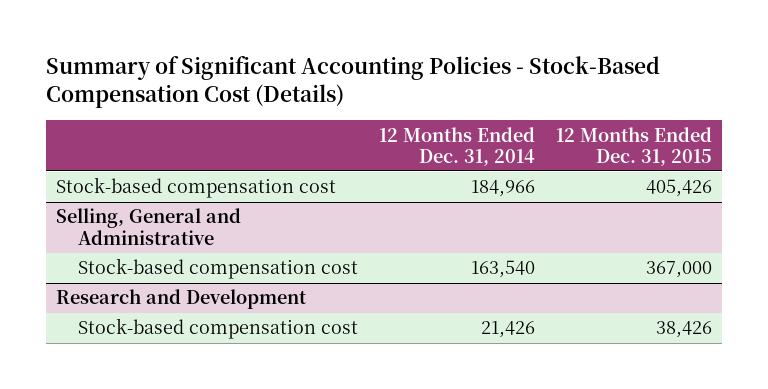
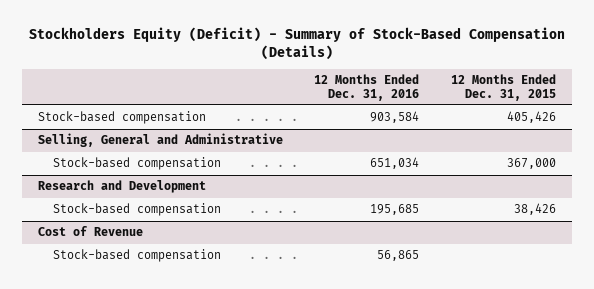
- Summary of Significant Accounting Policies - Stock-Based Compensation Cost (Details)
+ Stockholders Equity (Deficit) - Summary of Stock-Based Compensation (Details)
- | 12 Months Ended Dec. 31, 2014 | 12 Months Ended Dec. 31, 2015
+ | 12 Months Ended Dec. 31, 2016 | 12 Months Ended Dec. 31, 2015
- Stock-based compensation cost | 184,966 | 405,426
+ Stock-based compensation | 903,584 | 405,426
@ Selling, General and Administrative
- Stock-based compensation cost | 163,540 | 367,000
+ Stock-based compensation | 651,034 | 367,000
@ Research and Development
- Stock-based compensation cost | 21,426 | 38,426
+ Stock-based compensation | 195,685 | 38,426
+ Cost of Revenue
+ Stock-based compensation | 56,865 |

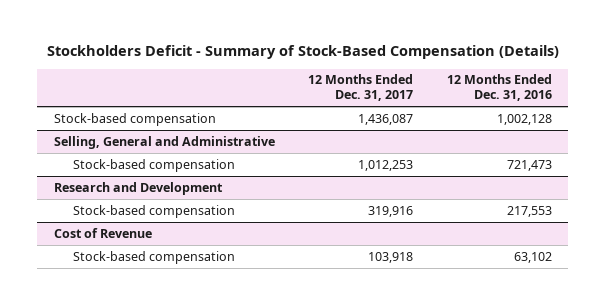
- Stockholders Equity (Deficit) - Summary of Stock-Based Compensation (Details)
+ Stockholders Deficit - Summary of Stock-Based Compensation (Details)
- | 12 Months Ended Dec. 31, 2016 | 12 Months Ended Dec. 31, 2015
+ | 12 Months Ended Dec. 31, 2017 | 12 Months Ended Dec. 31, 2016
- Stock-based compensation | 903,584 | 405,426
+ Stock-based compensation | 1,436,087 | 1,002,128
@ Selling, General and Administrative
- Stock-based compensation | 651,034 | 367,000
+ Stock-based compensation | 1,012,253 | 721,473
@ Research and Development
- Stock-based compensation | 195,685 | 38,426
+ Stock-based compensation | 319,916 | 217,553
@ Cost of Revenue
- Stock-based compensation | 56,865 |
+ Stock-based compensation | 103,918 | 63,102

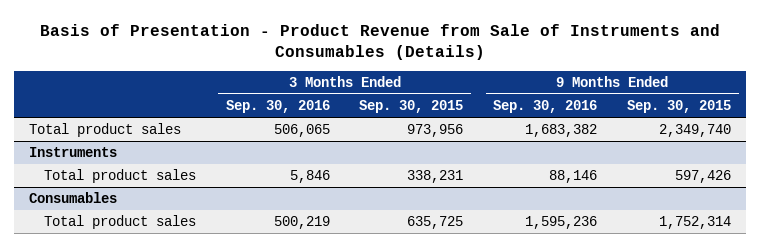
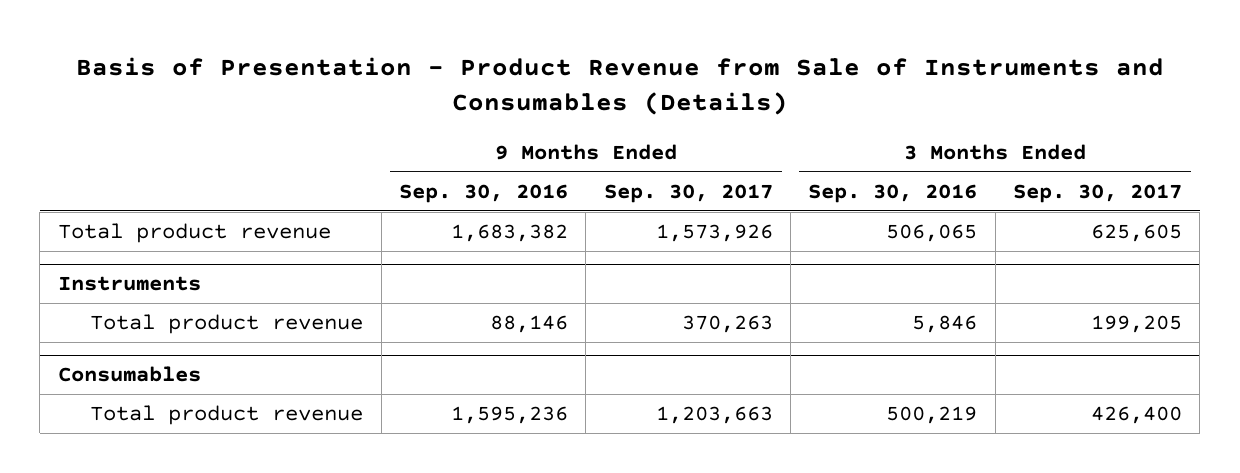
- | 3 Months Ended Sep. 30, 2016 | 3 Months Ended Sep. 30, 2015 | 9 Months Ended Sep. 30, 2016 | 9 Months Ended Sep. 30, 2015
+ | 9 Months Ended Sep. 30, 2016 | 9 Months Ended Sep. 30, 2017 | 3 Months Ended Sep. 30, 2016 | 3 Months Ended Sep. 30, 2017
- Total product sales | 506,065 | 973,956 | 1,683,382 | 2,349,740
+ Total product revenue | 1,683,382 | 1,573,926 | 506,065 | 625,605
@ Instruments
- Total product sales | 5,846 | 338,231 | 88,146 | 597,426
+ Total product revenue | 88,146 | 370,263 | 5,846 | 199,205
@ Consumables
- Total product sales | 500,219 | 635,725 | 1,595,236 | 1,752,314
+ Total product revenue | 1,595,236 | 1,203,663 | 500,219 | 426,400

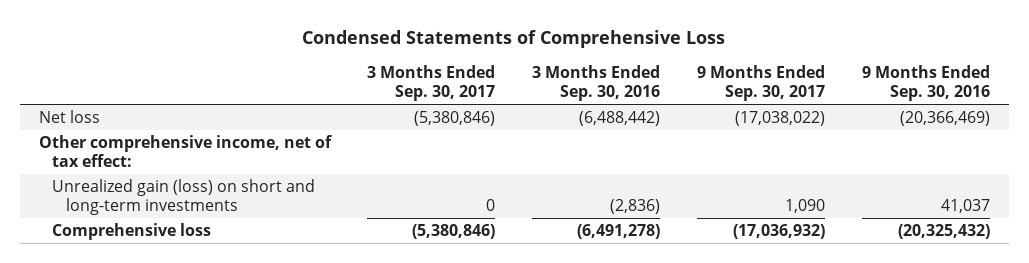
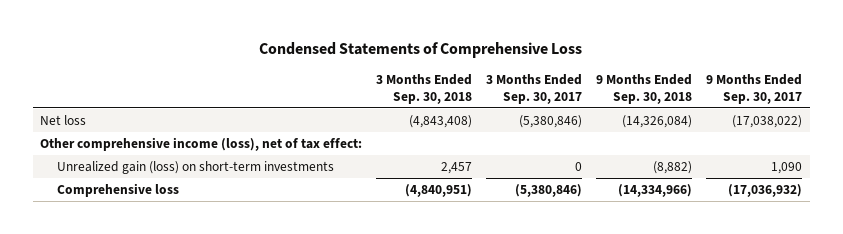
- | 3 Months Ended Sep. 30, 2017 | 3 Months Ended Sep. 30, 2016 | 9 Months Ended Sep. 30, 2017 | 9 Months Ended Sep. 30, 2016
+ | 3 Months Ended Sep. 30, 2018 | 3 Months Ended Sep. 30, 2017 | 9 Months Ended Sep. 30, 2018 | 9 Months Ended Sep. 30, 2017
- Other comprehensive income, net of tax effect:
- Unrealized gain (loss) on short and long-term investments | 0 | (2,836) | 1,090 | 41,037
+ Other comprehensive income (loss), net of tax effect:
+ Unrealized gain (loss) on short-term investments | 2,457 | 0 | (8,882) | 1,090

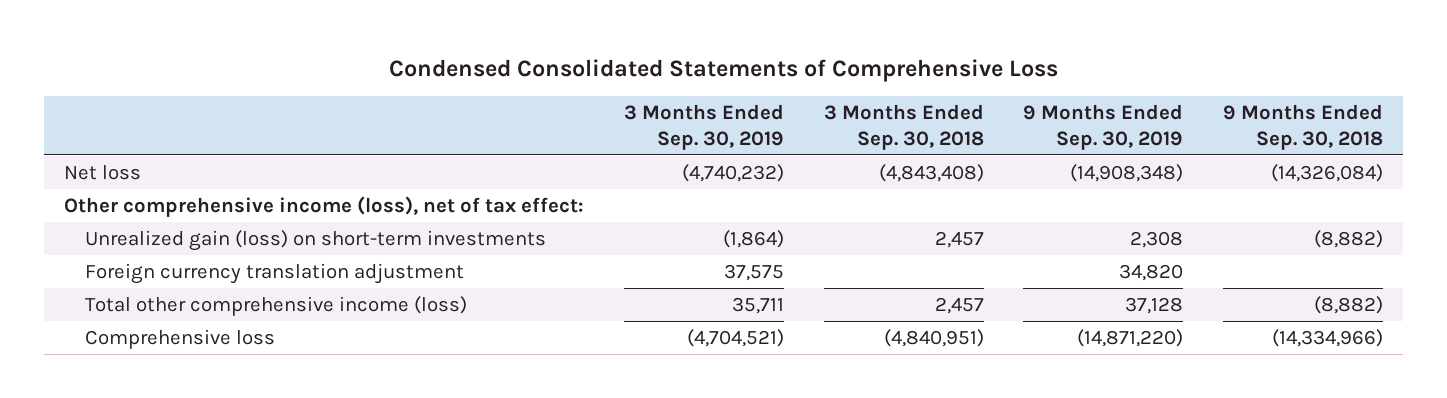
- Condensed Statements of Comprehensive Loss
+ Condensed Consolidated Statements of Comprehensive Loss
- | 3 Months Ended Sep. 30, 2018 | 3 Months Ended Sep. 30, 2017 | 9 Months Ended Sep. 30, 2018 | 9 Months Ended Sep. 30, 2017
+ | 3 Months Ended Sep. 30, 2019 | 3 Months Ended Sep. 30, 2018 | 9 Months Ended Sep. 30, 2019 | 9 Months Ended Sep. 30, 2018
+ Foreign currency translation adjustment | 37,575 | | 34,820 |
+ Total other comprehensive income (loss) | 35,711 | 2,457 | 37,128 | (8,882)

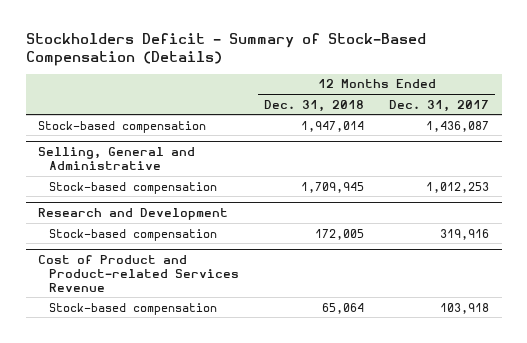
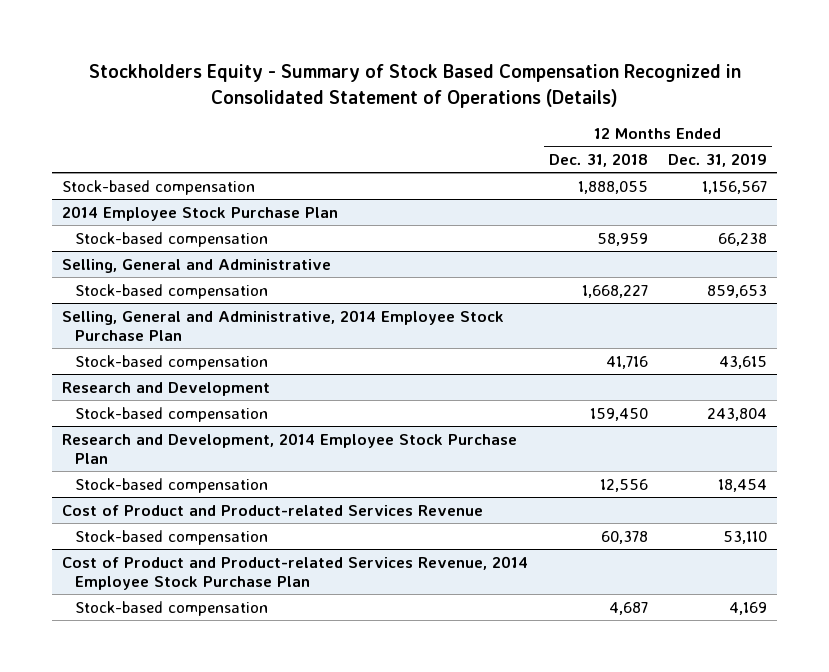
- Stockholders Deficit - Summary of Stock-Based Compensation (Details)
+ Stockholders Equity - Summary of Stock Based Compensation Recognized in Consolidated Statement of Operations (Details)
- | 12 Months Ended Dec. 31, 2018 | 12 Months Ended Dec. 31, 2017
+ | 12 Months Ended Dec. 31, 2018 | 12 Months Ended Dec. 31, 2019
- Stock-based compensation | 1,947,014 | 1,436,087
+ Stock-based compensation | 1,888,055 | 1,156,567
+ 2014 Employee Stock Purchase Plan
+ Stock-based compensation | 58,959 | 66,238
@ Selling, General and Administrative
- Stock-based compensation | 1,709,945 | 1,012,253
+ Stock-based compensation | 1,668,227 | 859,653
+ Selling, General and Administrative, 2014 Employee Stock Purchase Plan
+ Stock-based compensation | 41,716 | 43,615
@ Research and Development
- Stock-based compensation | 172,005 | 319,916
+ Stock-based compensation | 159,450 | 243,804
+ Research and Development, 2014 Employee Stock Purchase Plan
+ Stock-based compensation | 12,556 | 18,454
@ Cost of Product and Product-related Services Revenue
- Stock-based compensation | 65,064 | 103,918
+ Stock-based compensation | 60,378 | 53,110
+ Cost of Product and Product-related Services Revenue, 2014 Employee Stock Purchase Plan
+ Stock-based compensation | 4,687 | 4,169

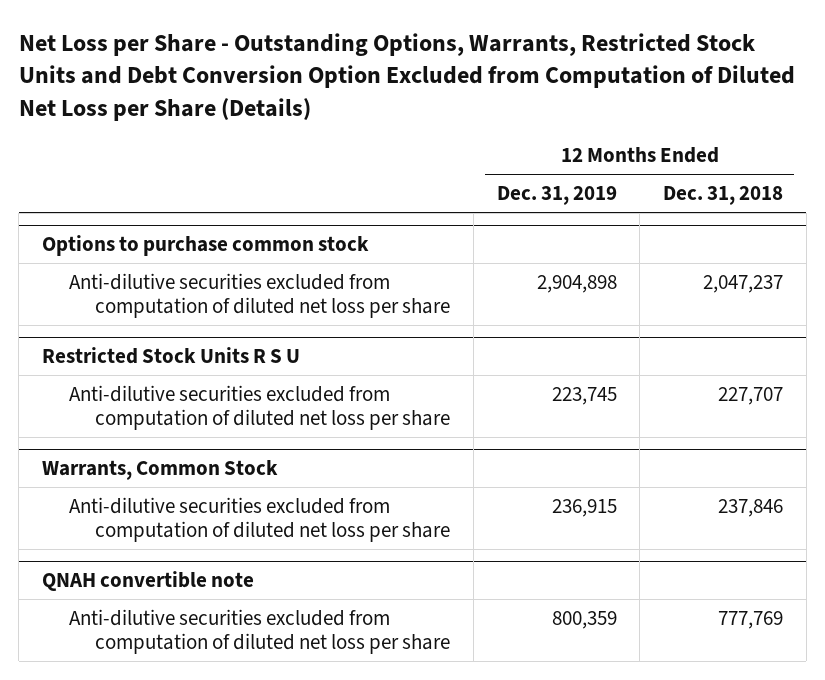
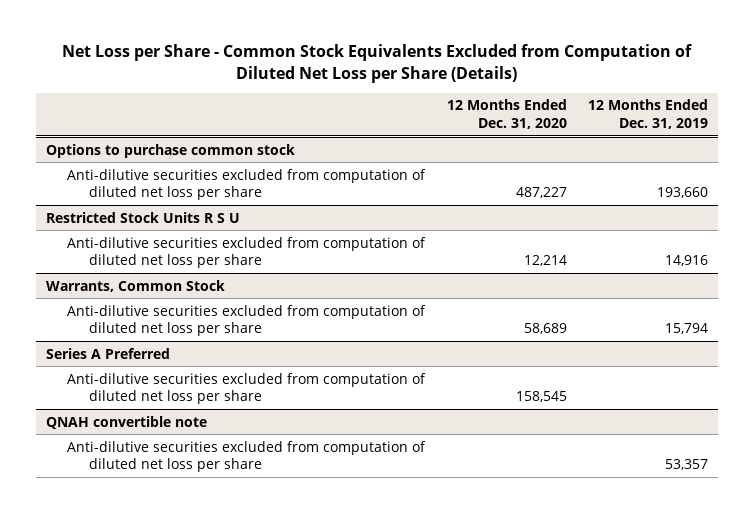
- Net Loss per Share - Outstanding Options, Warrants, Restricted Stock Units and Debt Conversion Option Excluded from Computation of Diluted Net Loss per Share (Details)
+ Net Loss per Share - Common Stock Equivalents Excluded from Computation of Diluted Net Loss per Share (Details)
- | 12 Months Ended Dec. 31, 2019 | 12 Months Ended Dec. 31, 2018
+ | 12 Months Ended Dec. 31, 2020 | 12 Months Ended Dec. 31, 2019
@ Options to purchase common stock
- Anti-dilutive securities excluded from computation of diluted net loss per share | 2,904,898 | 2,047,237
+ Anti-dilutive securities excluded from computation of diluted net loss per share | 487,227 | 193,660
@ Restricted Stock Units R S U
- Anti-dilutive securities excluded from computation of diluted net loss per share | 223,745 | 227,707
+ Anti-dilutive securities excluded from computation of diluted net loss per share | 12,214 | 14,916
@ Warrants, Common Stock
- Anti-dilutive securities excluded from computation of diluted net loss per share | 236,915 | 237,846
+ Anti-dilutive securities excluded from computation of diluted net loss per share | 58,689 | 15,794
+ Series A Preferred
+ Anti-dilutive securities excluded from computation of diluted net loss per share | 158,545 |
@ QNAH convertible note
- Anti-dilutive securities excluded from computation of diluted net loss per share | 800,359 | 777,769
+ Anti-dilutive securities excluded from computation of diluted net loss per share | | 53,357

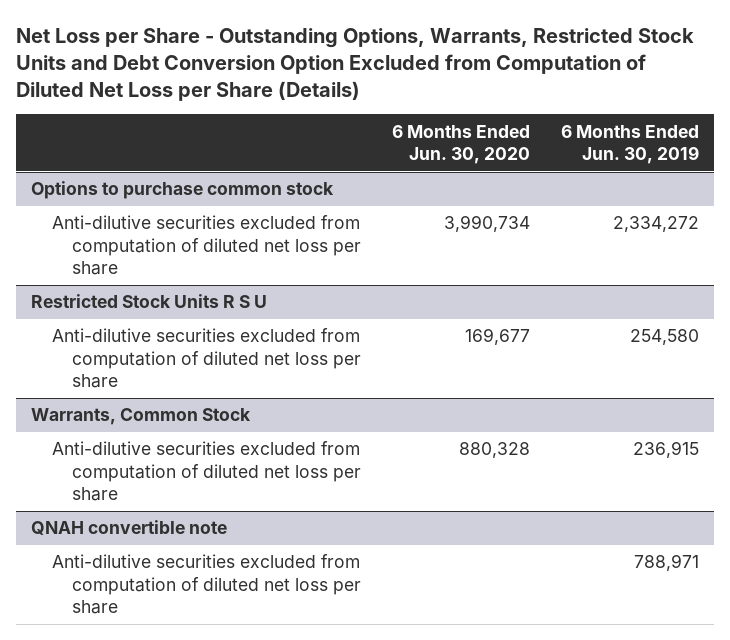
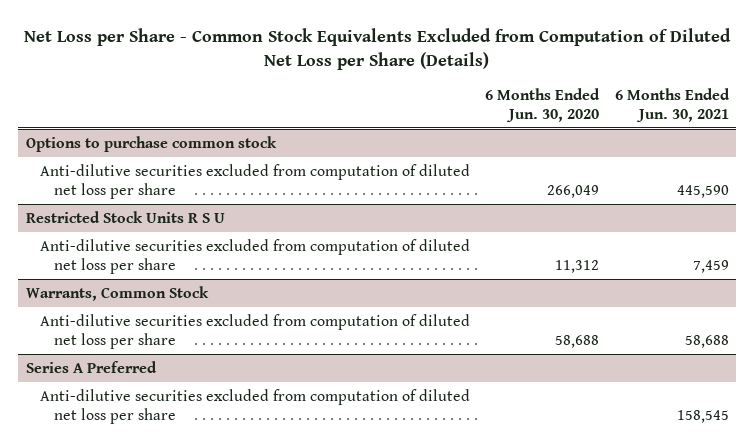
- Net Loss per Share - Outstanding Options, Warrants, Restricted Stock Units and Debt Conversion Option Excluded from Computation of Diluted Net Loss per Share (Details)
+ Net Loss per Share - Common Stock Equivalents Excluded from Computation of Diluted Net Loss per Share (Details)
- | 6 Months Ended Jun. 30, 2020 | 6 Months Ended Jun. 30, 2019
+ | 6 Months Ended Jun. 30, 2020 | 6 Months Ended Jun. 30, 2021
@ Options to purchase common stock
- Anti-dilutive securities excluded from computation of diluted net loss per share | 3,990,734 | 2,334,272
+ Anti-dilutive securities excluded from computation of diluted net loss per share | 266,049 | 445,590
@ Restricted Stock Units R S U
- Anti-dilutive securities excluded from computation of diluted net loss per share | 169,677 | 254,580
+ Anti-dilutive securities excluded from computation of diluted net loss per share | 11,312 | 7,459
@ Warrants, Common Stock
- Anti-dilutive securities excluded from computation of diluted net loss per share | 880,328 | 236,915
- QNAH convertible note
@ Warrants, Common Stock
+ Anti-dilutive securities excluded from computation of diluted net loss per share | 58,688 | 58,688
+ Series A Preferred

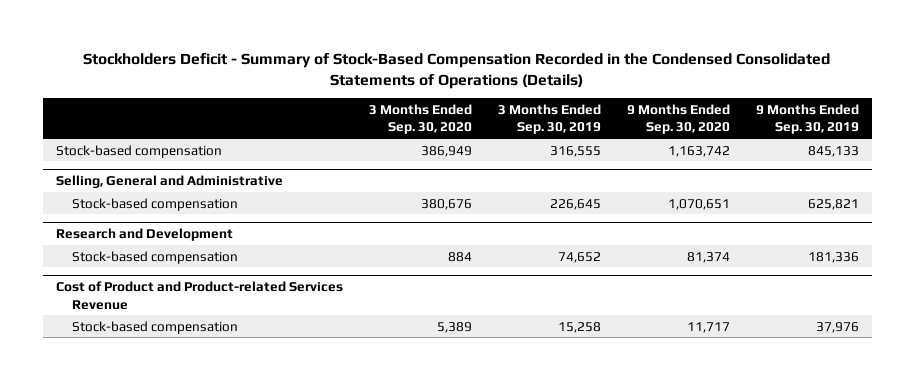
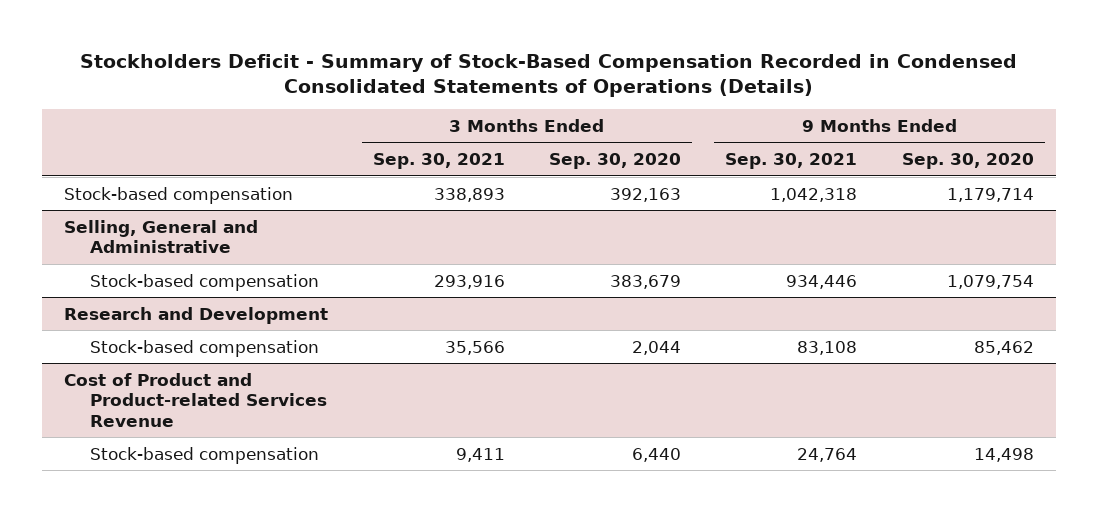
- Stockholders Deficit - Summary of Stock-Based Compensation Recorded in the Condensed Consolidated Statements of Operations (Details)
+ Stockholders Deficit - Summary of Stock-Based Compensation Recorded in Condensed Consolidated Statements of Operations (Details)
- | 3 Months Ended Sep. 30, 2020 | 3 Months Ended Sep. 30, 2019 | 9 Months Ended Sep. 30, 2020 | 9 Months Ended Sep. 30, 2019
+ | 3 Months Ended Sep. 30, 2021 | 3 Months Ended Sep. 30, 2020 | 9 Months Ended Sep. 30, 2021 | 9 Months Ended Sep. 30, 2020
- Stock-based compensation | 386,949 | 316,555 | 1,163,742 | 845,133
+ Stock-based compensation | 338,893 | 392,163 | 1,042,318 | 1,179,714
@ Selling, General and Administrative
- Stock-based compensation | 380,676 | 226,645 | 1,070,651 | 625,821
+ Stock-based compensation | 293,916 | 383,679 | 934,446 | 1,079,754
@ Research and Development
- Stock-based compensation | 884 | 74,652 | 81,374 | 181,336
+ Stock-based compensation | 35,566 | 2,044 | 83,108 | 85,462
@ Cost of Product and Product-related Services Revenue
- Stock-based compensation | 5,389 | 15,258 | 11,717 | 37,976
+ Stock-based compensation | 9,411 | 6,440 | 24,764 | 14,498

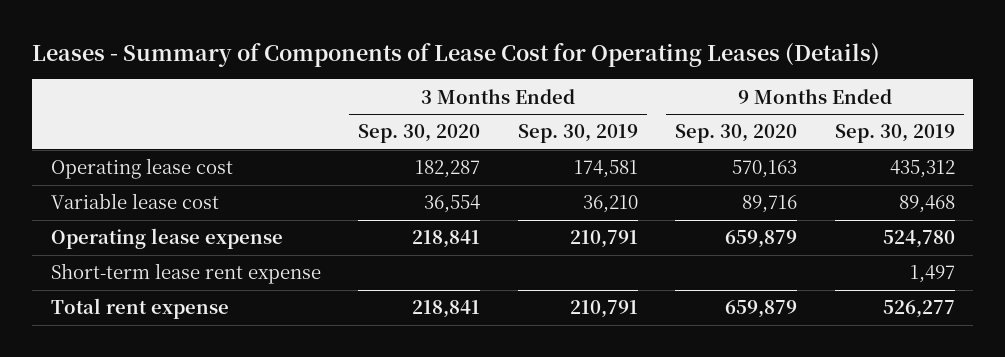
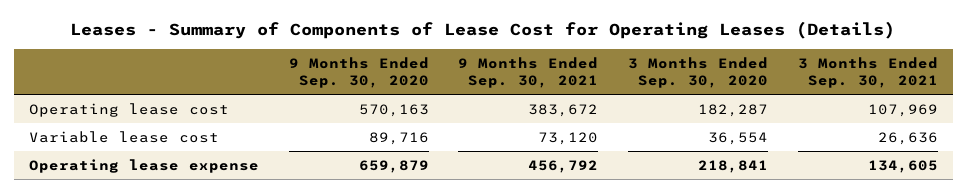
- | 3 Months Ended Sep. 30, 2020 | 3 Months Ended Sep. 30, 2019 | 9 Months Ended Sep. 30, 2020 | 9 Months Ended Sep. 30, 2019
+ | 9 Months Ended Sep. 30, 2020 | 9 Months Ended Sep. 30, 2021 | 3 Months Ended Sep. 30, 2020 | 3 Months Ended Sep. 30, 2021
- Short-term lease rent expense | | | | 1,497
- Total rent expense | 218,841 | 210,791 | 659,879 | 526,277

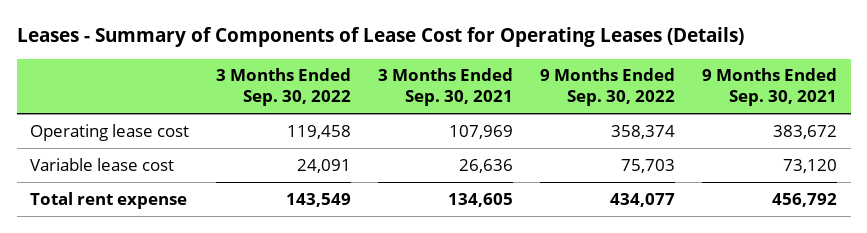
- | 9 Months Ended Sep. 30, 2020 | 9 Months Ended Sep. 30, 2021 | 3 Months Ended Sep. 30, 2020 | 3 Months Ended Sep. 30, 2021
+ | 3 Months Ended Sep. 30, 2022 | 3 Months Ended Sep. 30, 2021 | 9 Months Ended Sep. 30, 2022 | 9 Months Ended Sep. 30, 2021
- Operating lease expense | 659,879 | 456,792 | 218,841 | 134,605
+ Total rent expense | 143,549 | 134,605 | 434,077 | 456,792

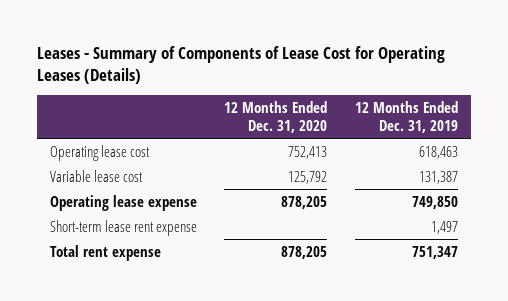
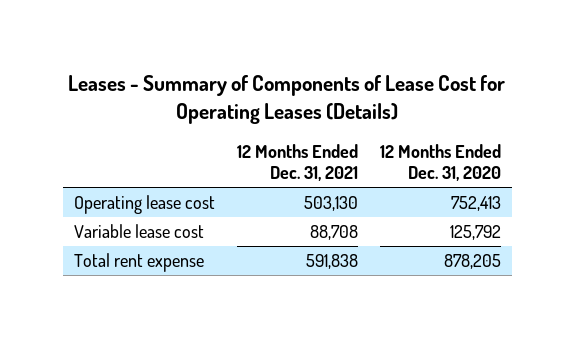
- | 12 Months Ended Dec. 31, 2020 | 12 Months Ended Dec. 31, 2019
+ | 12 Months Ended Dec. 31, 2021 | 12 Months Ended Dec. 31, 2020
- Operating lease expense | 878,205 | 749,850
- Short-term lease rent expense | | 1,497

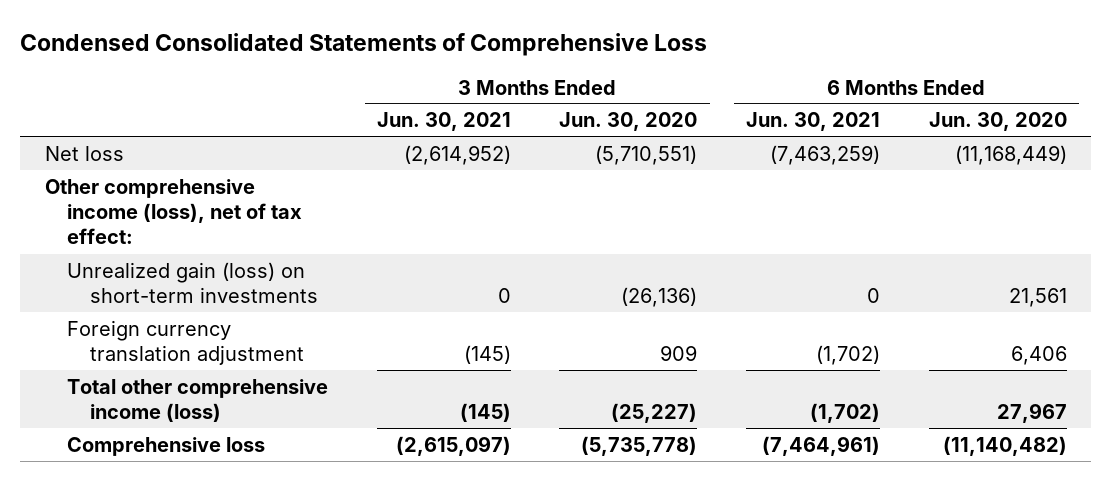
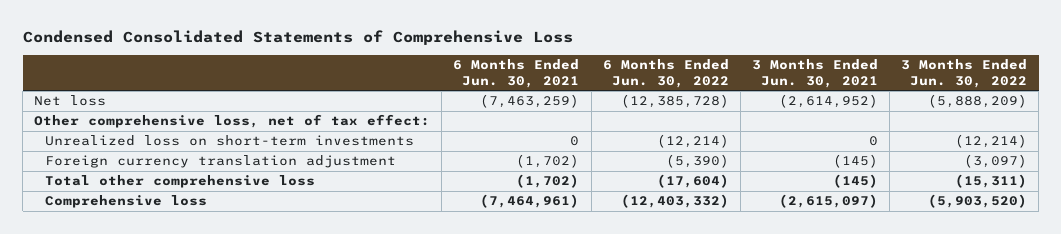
- | 3 Months Ended Jun. 30, 2021 | 3 Months Ended Jun. 30, 2020 | 6 Months Ended Jun. 30, 2021 | 6 Months Ended Jun. 30, 2020
+ | 6 Months Ended Jun. 30, 2021 | 6 Months Ended Jun. 30, 2022 | 3 Months Ended Jun. 30, 2021 | 3 Months Ended Jun. 30, 2022
- Other comprehensive income (loss), net of tax effect:
- Unrealized gain (loss) on short-term investments | 0 | (26,136) | 0 | 21,561
+ Other comprehensive loss, net of tax effect:
+ Unrealized loss on short-term investments | 0 | (12,214) | 0 | (12,214)
- Total other comprehensive income (loss) | (145) | (25,227) | (1,702) | 27,967
+ Total other comprehensive loss | (1,702) | (17,604) | (145) | (15,311)

